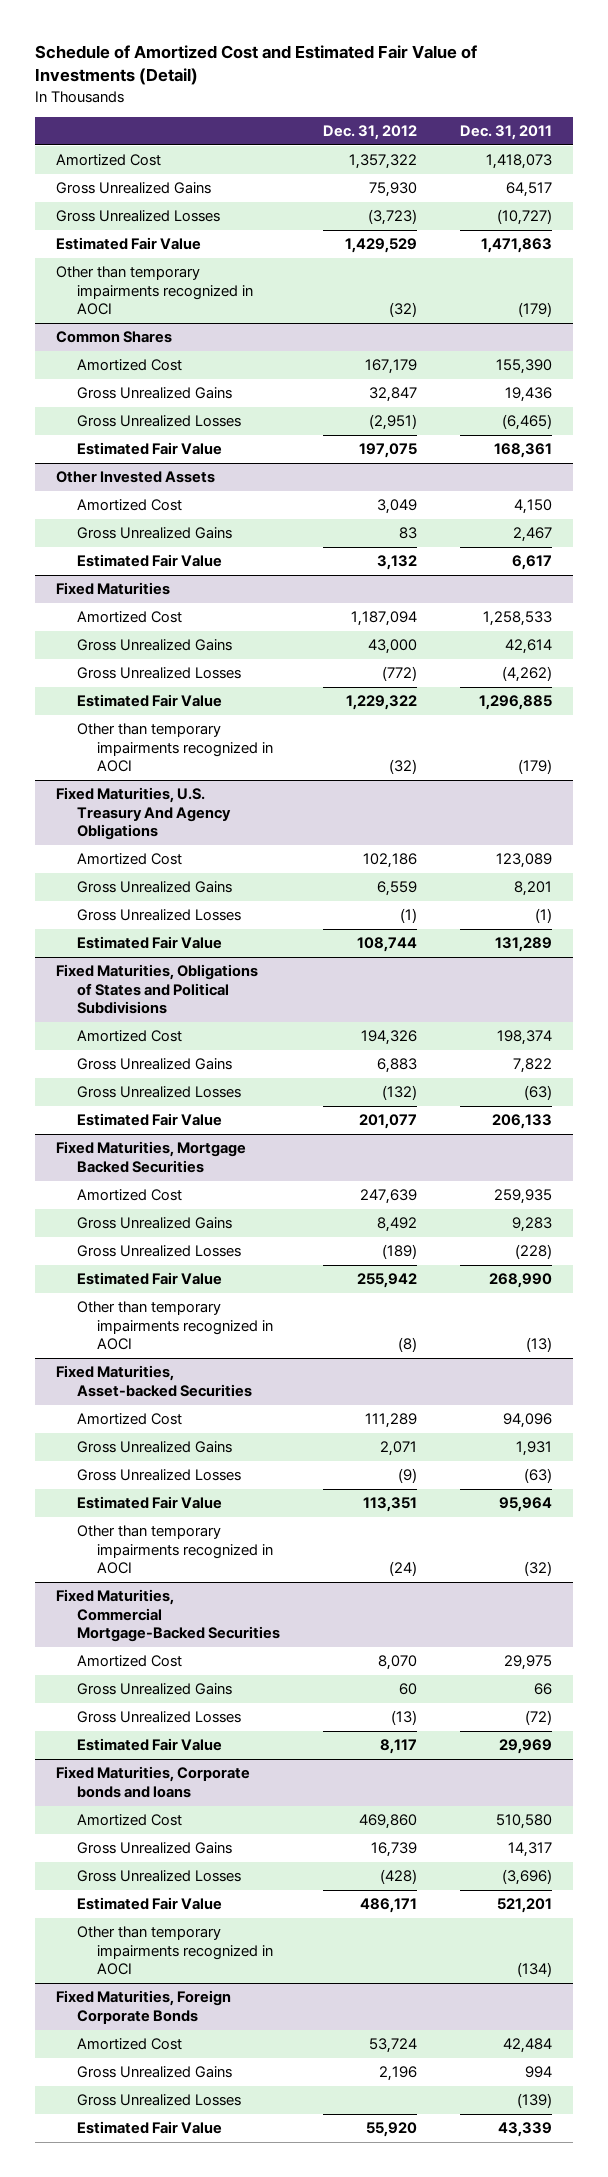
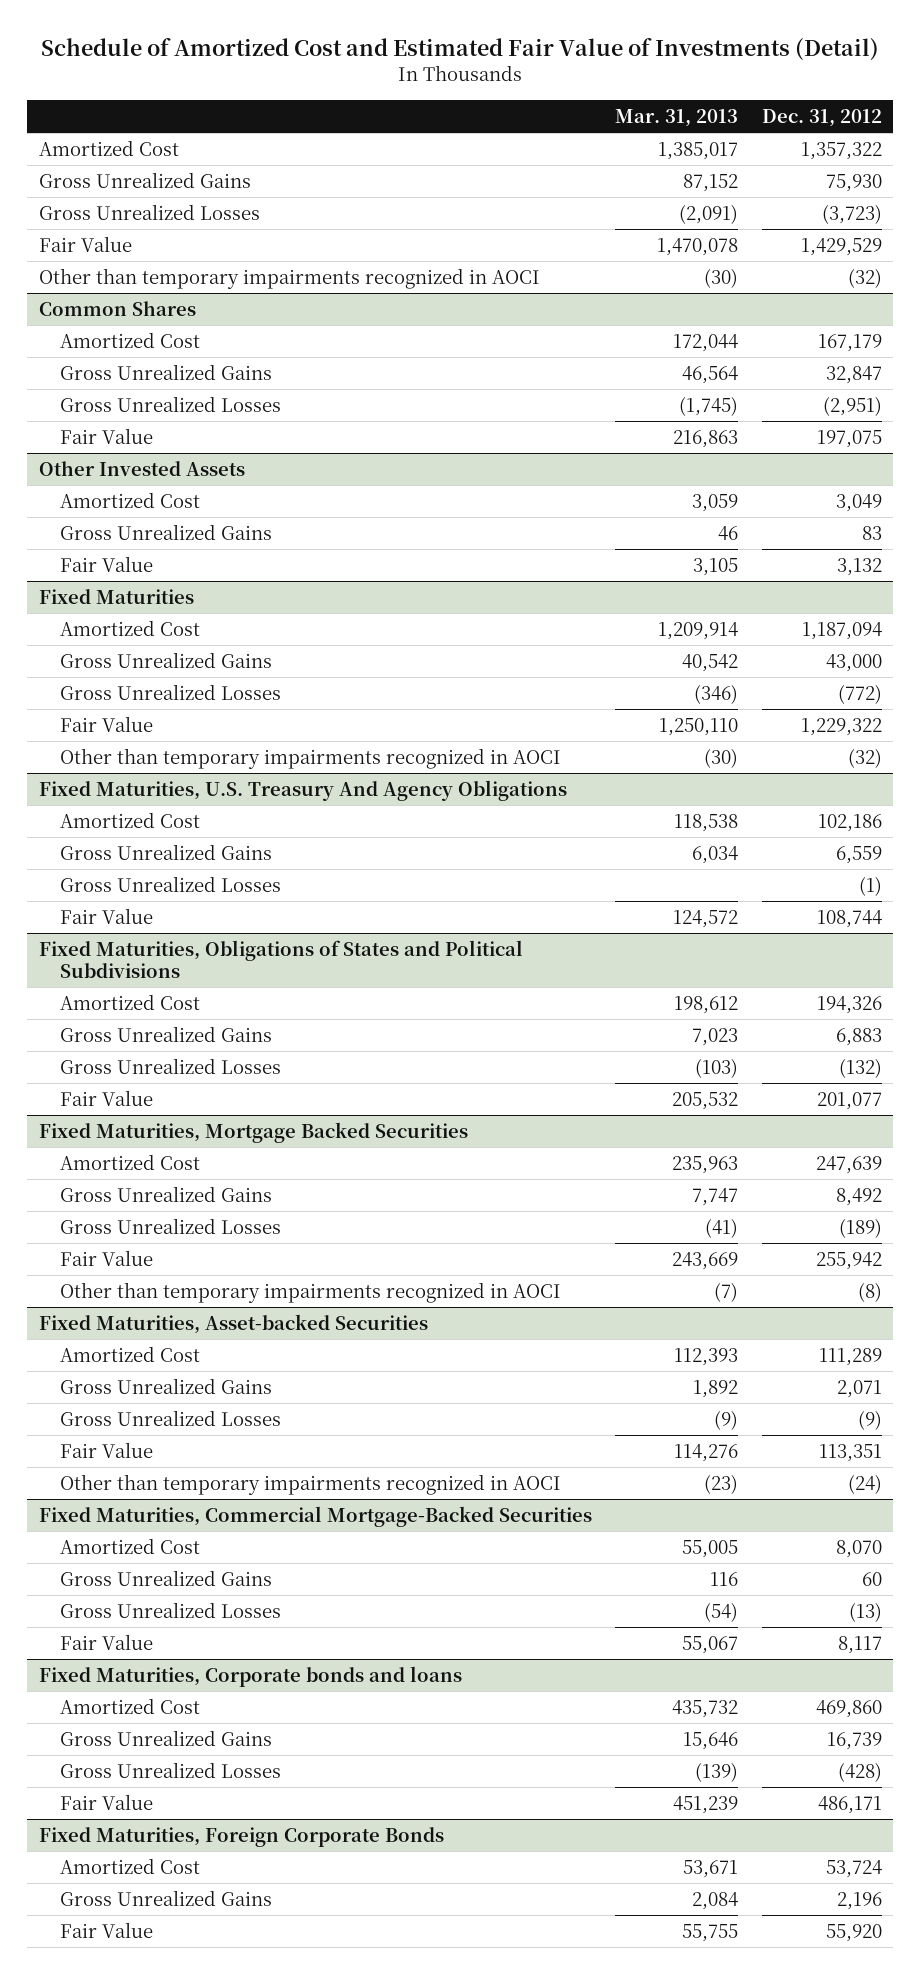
- | Dec. 31, 2012 | Dec. 31, 2011
+ | Mar. 31, 2013 | Dec. 31, 2012
- Estimated Fair Value | 1,429,529 | 1,471,863
+ Fair Value | 1,470,078 | 1,429,529
@ Common Shares
- Estimated Fair Value | 197,075 | 168,361
+ Fair Value | 216,863 | 197,075
@ Other Invested Assets
- Estimated Fair Value | 3,132 | 6,617
+ Fair Value | 3,105 | 3,132
@ Fixed Maturities
- Estimated Fair Value | 1,229,322 | 1,296,885
+ Fair Value | 1,250,110 | 1,229,322
@ Fixed Maturities, U.S. Treasury And Agency Obligations
- Estimated Fair Value | 108,744 | 131,289
+ Fair Value | 124,572 | 108,744
@ Fixed Maturities, Obligations of States and Political Subdivisions
- Estimated Fair Value | 201,077 | 206,133
+ Fair Value | 205,532 | 201,077
@ Fixed Maturities, Mortgage Backed Securities
- Estimated Fair Value | 255,942 | 268,990
+ Fair Value | 243,669 | 255,942
@ Fixed Maturities, Asset-backed Securities
- Estimated Fair Value | 113,351 | 95,964
+ Fair Value | 114,276 | 113,351
@ Fixed Maturities, Commercial Mortgage-Backed Securities
- Estimated Fair Value | 8,117 | 29,969
+ Fair Value | 55,067 | 8,117
@ Fixed Maturities, Corporate bonds and loans
- Estimated Fair Value | 486,171 | 521,201
- Other than temporary impairments recognized in AOCI | | (134)
+ Fair Value | 451,239 | 486,171
@ Fixed Maturities, Foreign Corporate Bonds
- Gross Unrealized Losses | | (139)
- Estimated Fair Value | 55,920 | 43,339
+ Fair Value | 55,755 | 55,920

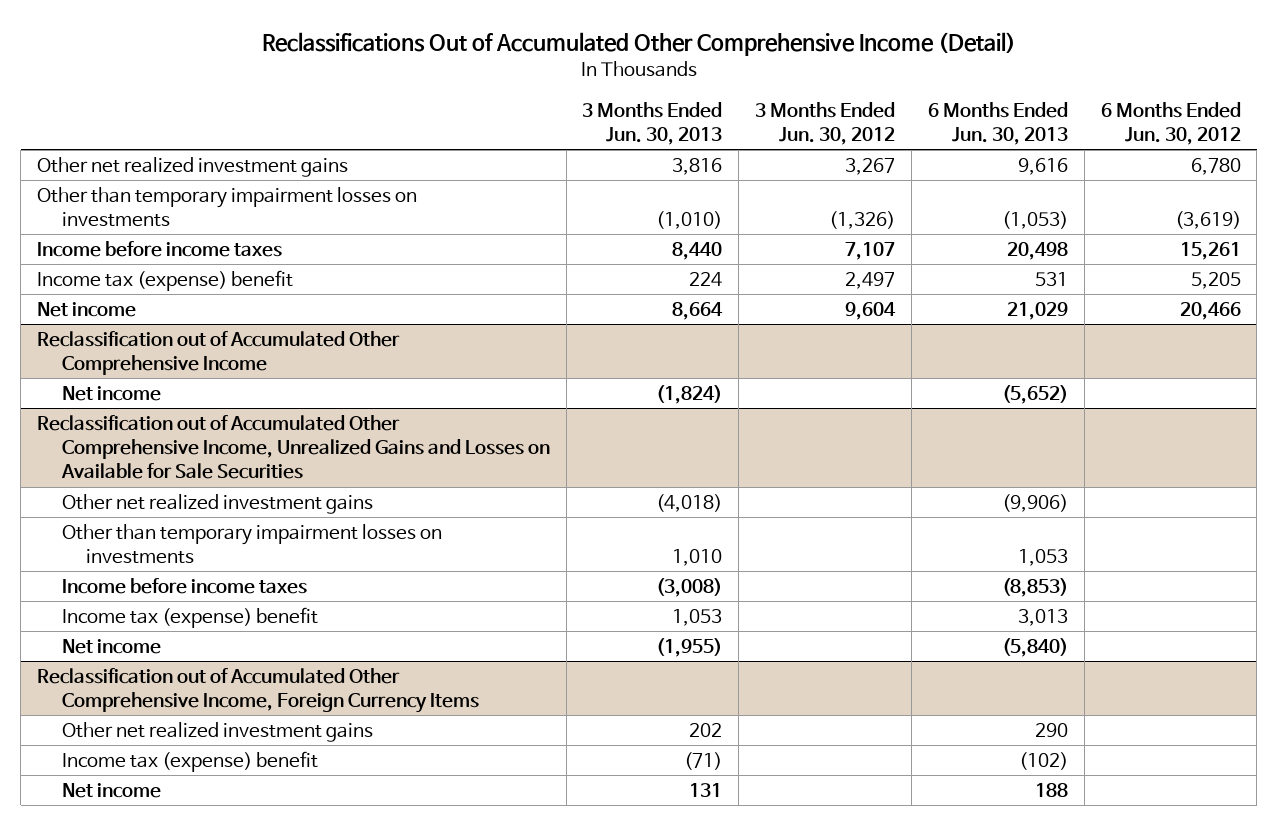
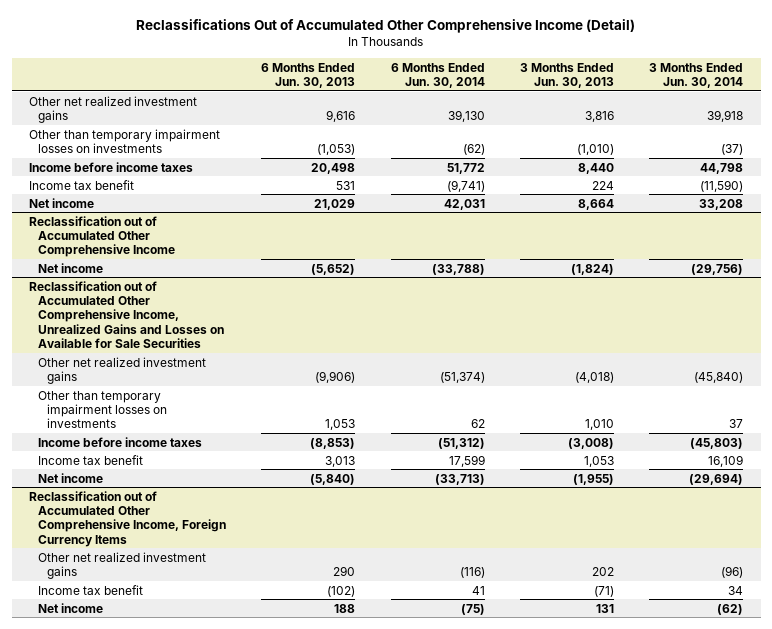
- | 3 Months Ended Jun. 30, 2013 | 3 Months Ended Jun. 30, 2012 | 6 Months Ended Jun. 30, 2013 | 6 Months Ended Jun. 30, 2012
+ | 6 Months Ended Jun. 30, 2013 | 6 Months Ended Jun. 30, 2014 | 3 Months Ended Jun. 30, 2013 | 3 Months Ended Jun. 30, 2014
- Income tax (expense) benefit | 224 | 2,497 | 531 | 5,205
+ Income tax benefit | 531 | (9,741) | 224 | (11,590)
@ Reclassification out of Accumulated Other Comprehensive Income, Unrealized Gains and Losses on Available for Sale Securities
- Income tax (expense) benefit | 1,053 | | 3,013 |
+ Income tax benefit | 3,013 | 17,599 | 1,053 | 16,109
@ Reclassification out of Accumulated Other Comprehensive Income, Foreign Currency Items
- Income tax (expense) benefit | (71) | | (102) |
+ Income tax benefit | (102) | 41 | (71) | 34

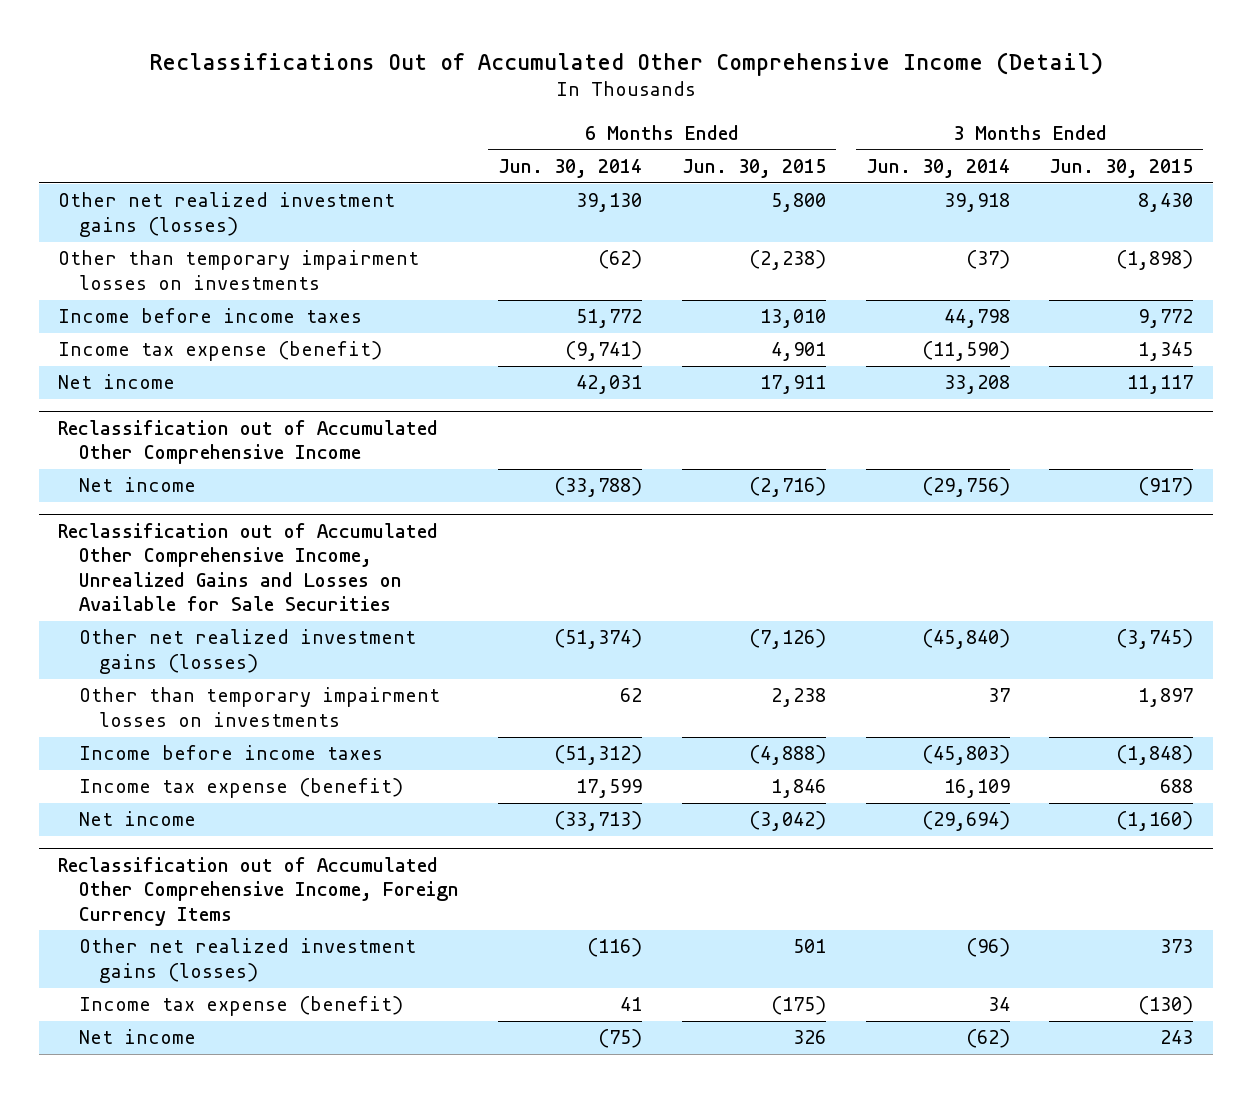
- | 6 Months Ended Jun. 30, 2013 | 6 Months Ended Jun. 30, 2014 | 3 Months Ended Jun. 30, 2013 | 3 Months Ended Jun. 30, 2014
+ | 6 Months Ended Jun. 30, 2014 | 6 Months Ended Jun. 30, 2015 | 3 Months Ended Jun. 30, 2014 | 3 Months Ended Jun. 30, 2015
- Other net realized investment gains | 9,616 | 39,130 | 3,816 | 39,918
+ Other net realized investment gains (losses) | 39,130 | 5,800 | 39,918 | 8,430
- Income tax benefit | 531 | (9,741) | 224 | (11,590)
+ Income tax expense (benefit) | (9,741) | 4,901 | (11,590) | 1,345
@ Reclassification out of Accumulated Other Comprehensive Income, Unrealized Gains and Losses on Available for Sale Securities
- Other net realized investment gains | (9,906) | (51,374) | (4,018) | (45,840)
+ Other net realized investment gains (losses) | (51,374) | (7,126) | (45,840) | (3,745)
- Income tax benefit | 3,013 | 17,599 | 1,053 | 16,109
+ Income tax expense (benefit) | 17,599 | 1,846 | 16,109 | 688
@ Reclassification out of Accumulated Other Comprehensive Income, Foreign Currency Items
- Other net realized investment gains | 290 | (116) | 202 | (96)
- Income tax benefit | (102) | 41 | (71) | 34
+ Other net realized investment gains (losses) | (116) | 501 | (96) | 373
+ Income tax expense (benefit) | 41 | (175) | 34 | (130)

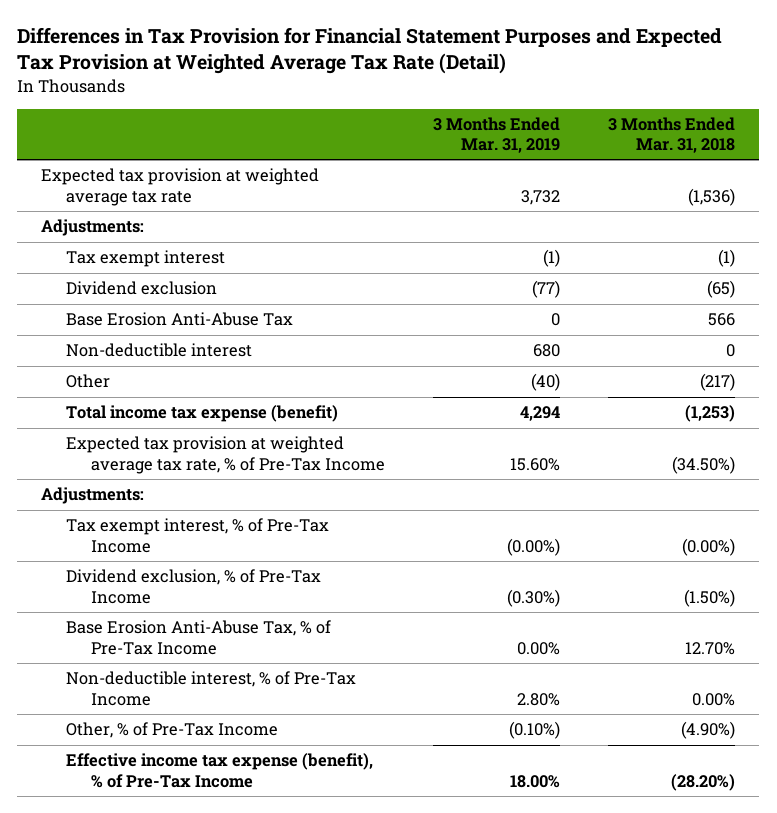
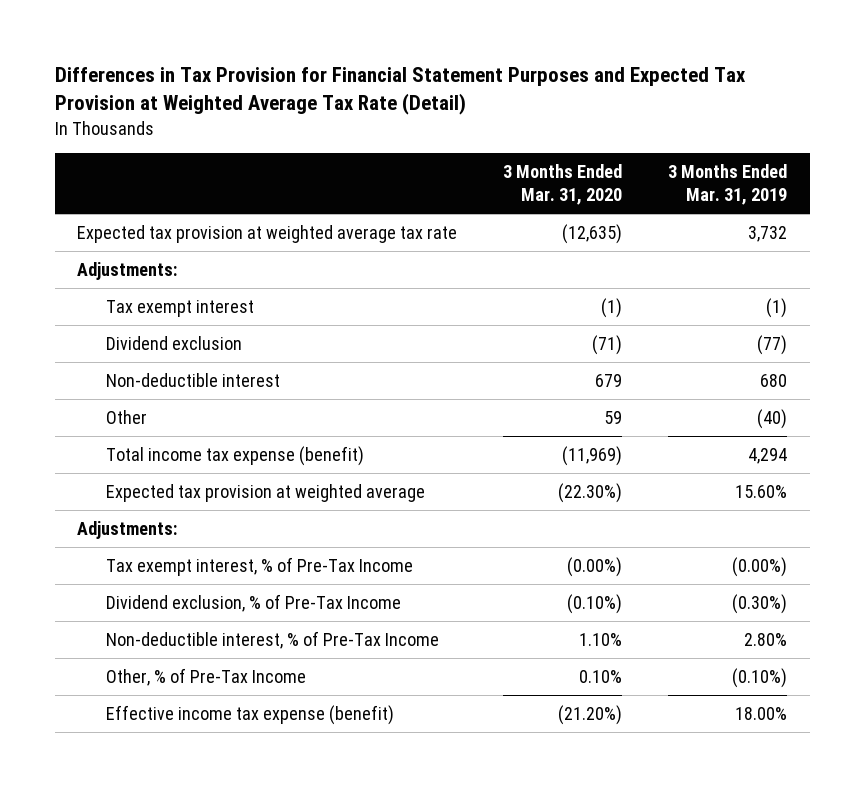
- | 3 Months Ended Mar. 31, 2019 | 3 Months Ended Mar. 31, 2018
+ | 3 Months Ended Mar. 31, 2020 | 3 Months Ended Mar. 31, 2019
- Base Erosion Anti-Abuse Tax | 0 | 566
- Expected tax provision at weighted average tax rate, % of Pre-Tax Income | 15.60% | (34.50%)
+ Expected tax provision at weighted average | (22.30%) | 15.60%
- Base Erosion Anti-Abuse Tax, % of Pre-Tax Income | 0.00% | 12.70%
- Effective income tax expense (benefit), % of Pre-Tax Income | 18.00% | (28.20%)
+ Effective income tax expense (benefit) | (21.20%) | 18.00%

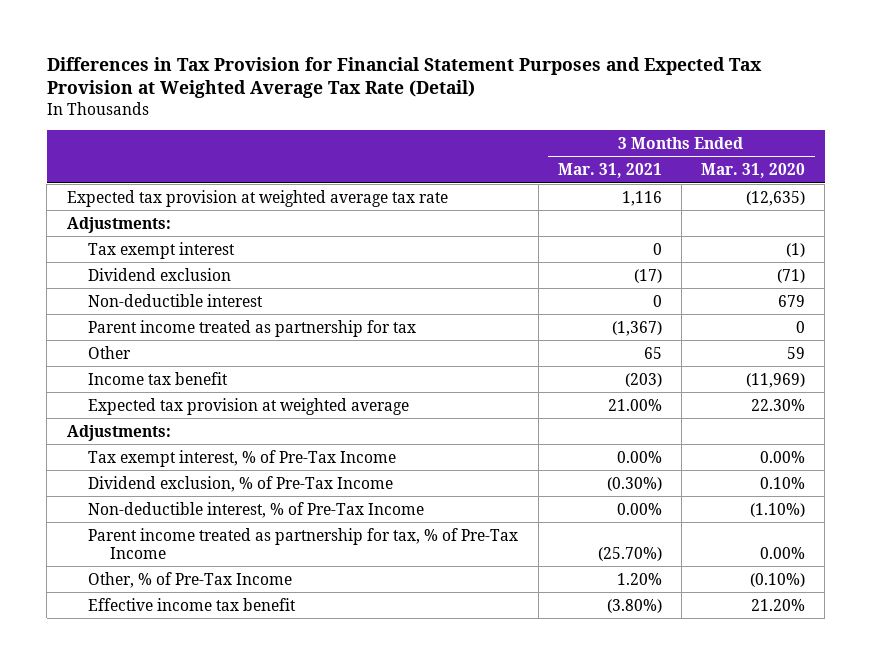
- | 3 Months Ended Mar. 31, 2020 | 3 Months Ended Mar. 31, 2019
+ | 3 Months Ended Mar. 31, 2021 | 3 Months Ended Mar. 31, 2020
+ Parent income treated as partnership for tax | (1,367) | 0
- Total income tax expense (benefit) | (11,969) | 4,294
- Expected tax provision at weighted average | (22.30%) | 15.60%
+ Income tax benefit | (203) | (11,969)
+ Expected tax provision at weighted average | 21.00% | 22.30%
- Tax exempt interest, % of Pre-Tax Income | (0.00%) | (0.00%)
- Dividend exclusion, % of Pre-Tax Income | (0.10%) | (0.30%)
- Non-deductible interest, % of Pre-Tax Income | 1.10% | 2.80%
- Other, % of Pre-Tax Income | 0.10% | (0.10%)
- Effective income tax expense (benefit) | (21.20%) | 18.00%
+ Tax exempt interest, % of Pre-Tax Income | 0.00% | 0.00%
+ Dividend exclusion, % of Pre-Tax Income | (0.30%) | 0.10%
+ Non-deductible interest, % of Pre-Tax Income | 0.00% | (1.10%)
+ Parent income treated as partnership for tax, % of Pre-Tax Income | (25.70%) | 0.00%
+ Other, % of Pre-Tax Income | 1.20% | (0.10%)
+ Effective income tax benefit | (3.80%) | 21.20%

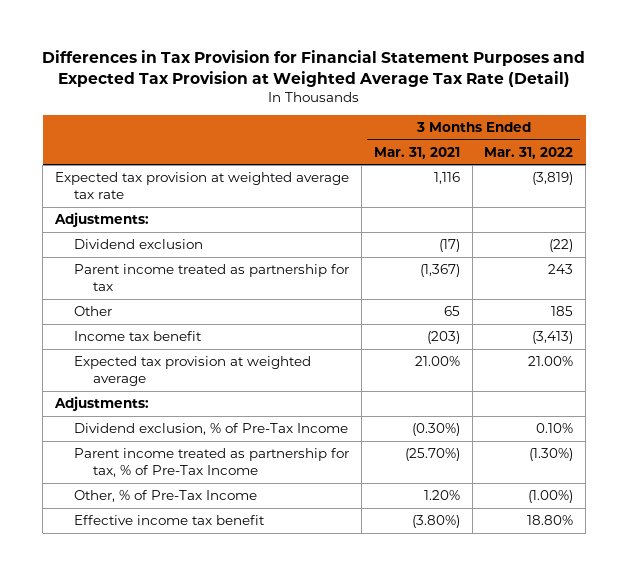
- | 3 Months Ended Mar. 31, 2021 | 3 Months Ended Mar. 31, 2020
+ | 3 Months Ended Mar. 31, 2021 | 3 Months Ended Mar. 31, 2022
- Tax exempt interest | 0 | (1)
- Non-deductible interest | 0 | 679
- Tax exempt interest, % of Pre-Tax Income | 0.00% | 0.00%
- Non-deductible interest, % of Pre-Tax Income | 0.00% | (1.10%)

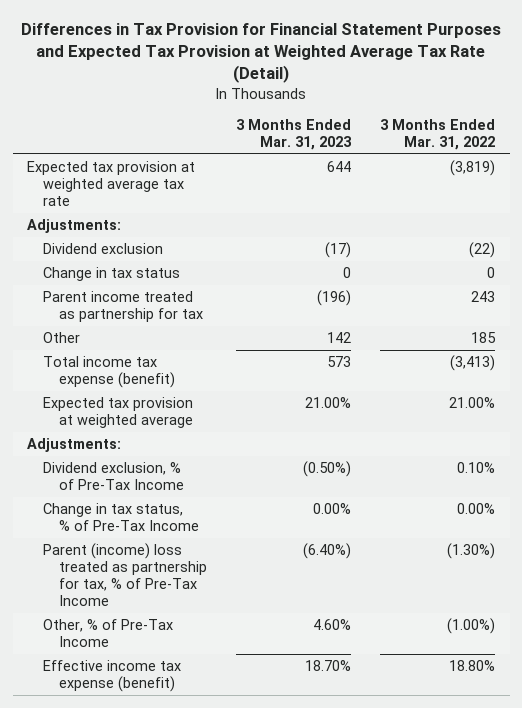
- | 3 Months Ended Mar. 31, 2021 | 3 Months Ended Mar. 31, 2022
+ | 3 Months Ended Mar. 31, 2023 | 3 Months Ended Mar. 31, 2022
+ Change in tax status | 0 | 0
- Income tax benefit | (203) | (3,413)
+ Total income tax expense (benefit) | 573 | (3,413)
- Parent income treated as partnership for tax, % of Pre-Tax Income | (25.70%) | (1.30%)
+ Change in tax status, % of Pre-Tax Income | 0.00% | 0.00%
+ Parent (income) loss treated as partnership for tax, % of Pre-Tax Income | (6.40%) | (1.30%)
- Effective income tax benefit | (3.80%) | 18.80%
+ Effective income tax expense (benefit) | 18.70% | 18.80%

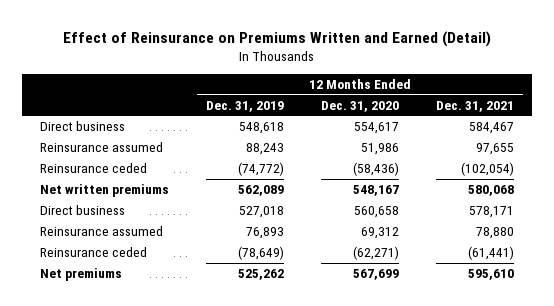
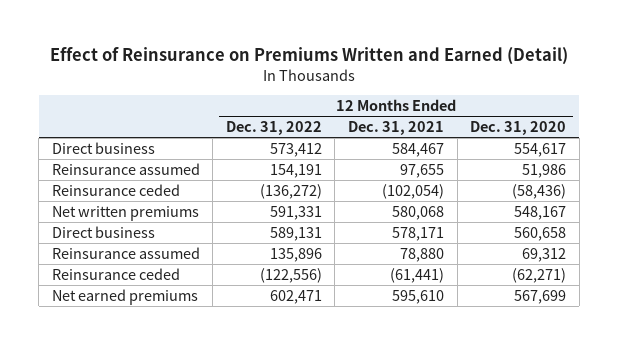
- | 12 Months Ended Dec. 31, 2019 | 12 Months Ended Dec. 31, 2020 | 12 Months Ended Dec. 31, 2021
+ | 12 Months Ended Dec. 31, 2022 | 12 Months Ended Dec. 31, 2021 | 12 Months Ended Dec. 31, 2020
- Net premiums | 525,262 | 567,699 | 595,610
+ Net earned premiums | 602,471 | 595,610 | 567,699

